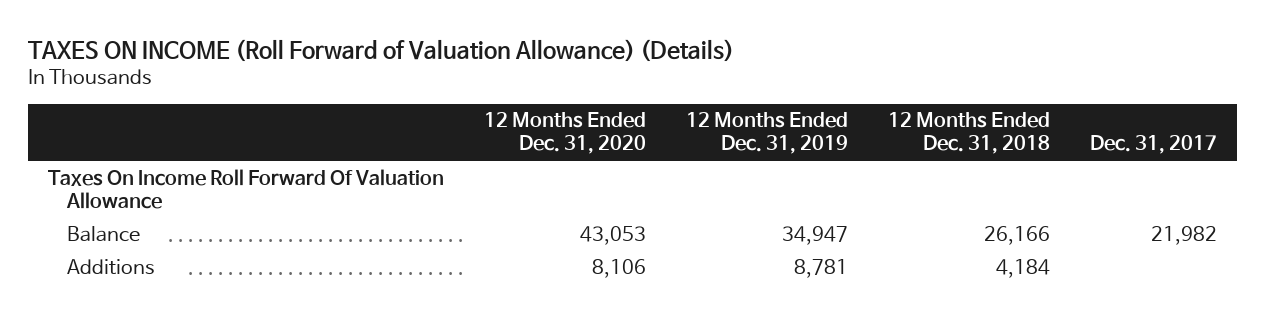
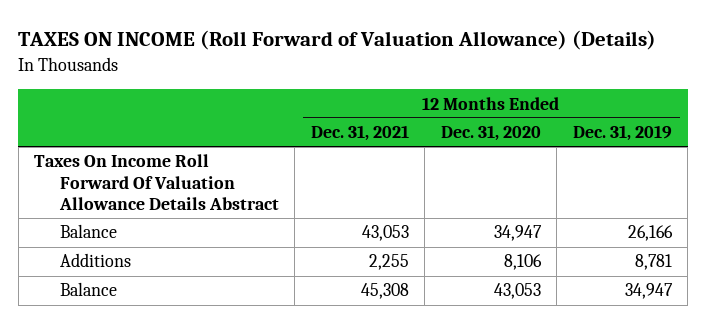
- | 12 Months Ended Dec. 31, 2020 | 12 Months Ended Dec. 31, 2019 | 12 Months Ended Dec. 31, 2018 | Dec. 31, 2017
+ | 12 Months Ended Dec. 31, 2021 | 12 Months Ended Dec. 31, 2020 | 12 Months Ended Dec. 31, 2019
- Taxes On Income Roll Forward Of Valuation Allowance
+ Taxes On Income Roll Forward Of Valuation Allowance Details Abstract
+ Balance | 43,053 | 34,947 | 26,166
moved down: Balance | 45,308 | 43,053 | 34,947

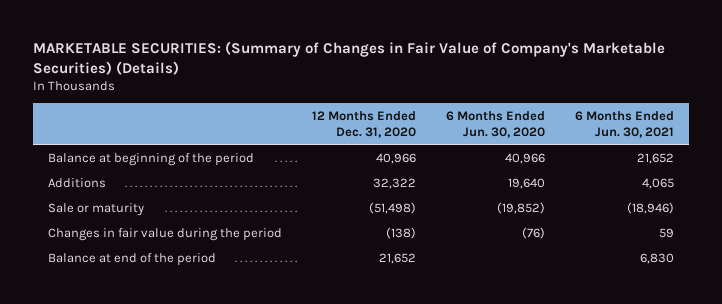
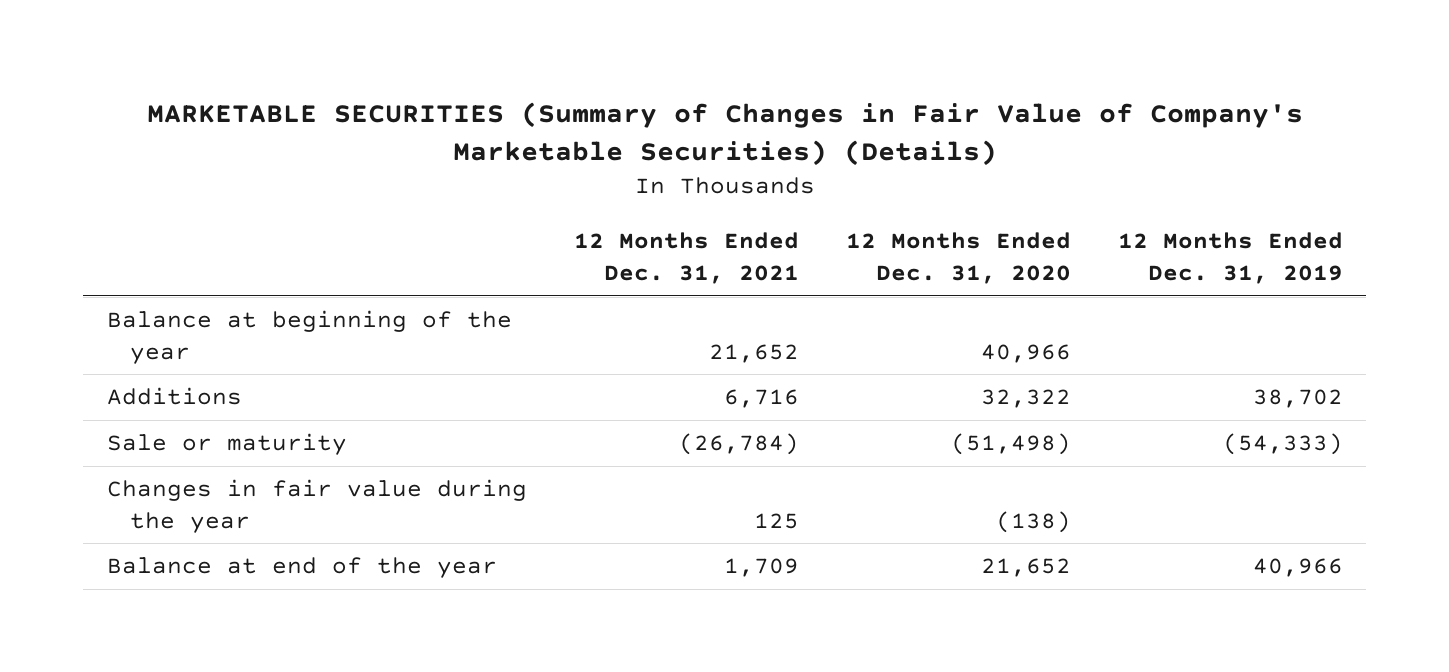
- MARKETABLE SECURITIES: (Summary of Changes in Fair Value of Company's Marketable Securities) (Details)
+ MARKETABLE SECURITIES (Summary of Changes in Fair Value of Company's Marketable Securities) (Details)
- | 12 Months Ended Dec. 31, 2020 | 6 Months Ended Jun. 30, 2020 | 6 Months Ended Jun. 30, 2021
+ | 12 Months Ended Dec. 31, 2021 | 12 Months Ended Dec. 31, 2020 | 12 Months Ended Dec. 31, 2019
- Balance at beginning of the period | 40,966 | 40,966 | 21,652
+ Balance at beginning of the year | 21,652 | 40,966 |
- Changes in fair value during the period | (138) | (76) | 59
- Balance at end of the period | 21,652 | | 6,830
+ Changes in fair value during the year | 125 | (138) |
+ Balance at end of the year | 1,709 | 21,652 | 40,966

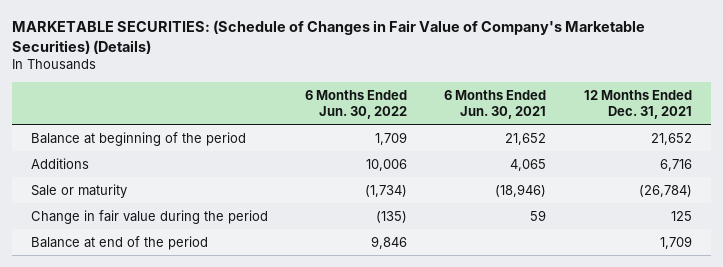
- MARKETABLE SECURITIES (Summary of Changes in Fair Value of Company's Marketable Securities) (Details)
+ MARKETABLE SECURITIES: (Schedule of Changes in Fair Value of Company's Marketable Securities) (Details)
- | 12 Months Ended Dec. 31, 2021 | 12 Months Ended Dec. 31, 2020 | 12 Months Ended Dec. 31, 2019
+ | 6 Months Ended Jun. 30, 2022 | 6 Months Ended Jun. 30, 2021 | 12 Months Ended Dec. 31, 2021
- Balance at beginning of the year | 21,652 | 40,966 |
+ Balance at beginning of the period | 1,709 | 21,652 | 21,652
- Changes in fair value during the year | 125 | (138) |
- Balance at end of the year | 1,709 | 21,652 | 40,966
+ Change in fair value during the period | (135) | 59 | 125
+ Balance at end of the period | 9,846 | | 1,709

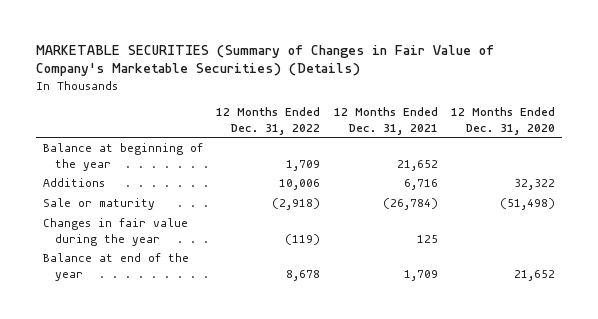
- MARKETABLE SECURITIES: (Schedule of Changes in Fair Value of Company's Marketable Securities) (Details)
+ MARKETABLE SECURITIES (Summary of Changes in Fair Value of Company's Marketable Securities) (Details)
- | 6 Months Ended Jun. 30, 2022 | 6 Months Ended Jun. 30, 2021 | 12 Months Ended Dec. 31, 2021
+ | 12 Months Ended Dec. 31, 2022 | 12 Months Ended Dec. 31, 2021 | 12 Months Ended Dec. 31, 2020
- Balance at beginning of the period | 1,709 | 21,652 | 21,652
+ Balance at beginning of the year | 1,709 | 21,652 |
- Change in fair value during the period | (135) | 59 | 125
- Balance at end of the period | 9,846 | | 1,709
+ Changes in fair value during the year | (119) | 125 |
+ Balance at end of the year | 8,678 | 1,709 | 21,652

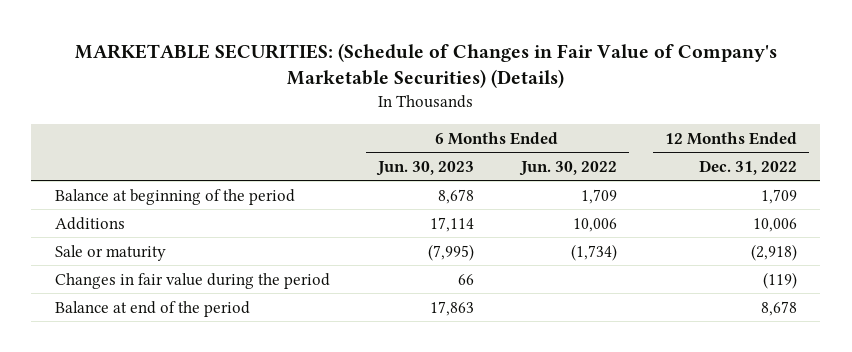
- MARKETABLE SECURITIES (Summary of Changes in Fair Value of Company's Marketable Securities) (Details)
+ MARKETABLE SECURITIES: (Schedule of Changes in Fair Value of Company's Marketable Securities) (Details)
- | 12 Months Ended Dec. 31, 2022 | 12 Months Ended Dec. 31, 2021 | 12 Months Ended Dec. 31, 2020
+ | 6 Months Ended Jun. 30, 2023 | 6 Months Ended Jun. 30, 2022 | 12 Months Ended Dec. 31, 2022
- Balance at beginning of the year | 1,709 | 21,652 |
+ Balance at beginning of the period | 8,678 | 1,709 | 1,709
- Changes in fair value during the year | (119) | 125 |
- Balance at end of the year | 8,678 | 1,709 | 21,652
+ Changes in fair value during the period | 66 | | (119)
+ Balance at end of the period | 17,863 | | 8,678

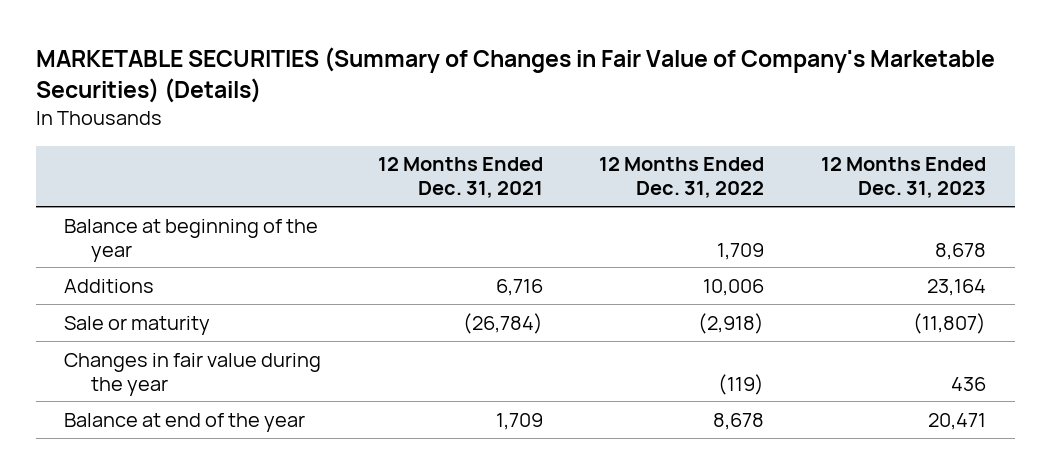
- MARKETABLE SECURITIES: (Schedule of Changes in Fair Value of Company's Marketable Securities) (Details)
+ MARKETABLE SECURITIES (Summary of Changes in Fair Value of Company's Marketable Securities) (Details)
- | 6 Months Ended Jun. 30, 2023 | 6 Months Ended Jun. 30, 2022 | 12 Months Ended Dec. 31, 2022
+ | 12 Months Ended Dec. 31, 2021 | 12 Months Ended Dec. 31, 2022 | 12 Months Ended Dec. 31, 2023
- Balance at beginning of the period | 8,678 | 1,709 | 1,709
+ Balance at beginning of the year | | 1,709 | 8,678
- Changes in fair value during the period | 66 | | (119)
- Balance at end of the period | 17,863 | | 8,678
+ Changes in fair value during the year | | (119) | 436
+ Balance at end of the year | 1,709 | 8,678 | 20,471

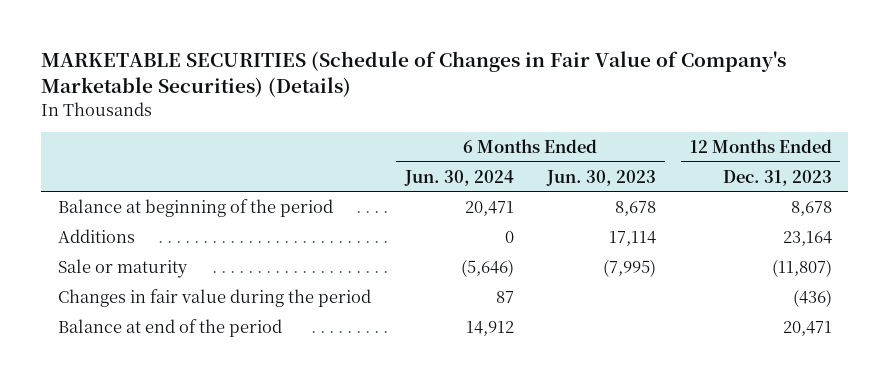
- MARKETABLE SECURITIES (Summary of Changes in Fair Value of Company's Marketable Securities) (Details)
+ MARKETABLE SECURITIES (Schedule of Changes in Fair Value of Company's Marketable Securities) (Details)
- | 12 Months Ended Dec. 31, 2021 | 12 Months Ended Dec. 31, 2022 | 12 Months Ended Dec. 31, 2023
+ | 6 Months Ended Jun. 30, 2024 | 6 Months Ended Jun. 30, 2023 | 12 Months Ended Dec. 31, 2023
- Balance at beginning of the year | | 1,709 | 8,678
+ Balance at beginning of the period | 20,471 | 8,678 | 8,678
- Changes in fair value during the year | | (119) | 436
- Balance at end of the year | 1,709 | 8,678 | 20,471
+ Changes in fair value during the period | 87 | | (436)
+ Balance at end of the period | 14,912 | | 20,471

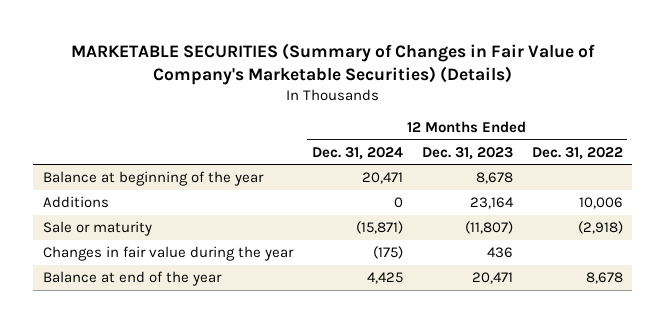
- MARKETABLE SECURITIES (Schedule of Changes in Fair Value of Company's Marketable Securities) (Details)
+ MARKETABLE SECURITIES (Summary of Changes in Fair Value of Company's Marketable Securities) (Details)
- | 6 Months Ended Jun. 30, 2024 | 6 Months Ended Jun. 30, 2023 | 12 Months Ended Dec. 31, 2023
+ | 12 Months Ended Dec. 31, 2024 | 12 Months Ended Dec. 31, 2023 | 12 Months Ended Dec. 31, 2022
- Balance at beginning of the period | 20,471 | 8,678 | 8,678
+ Balance at beginning of the year | 20,471 | 8,678 |
- Changes in fair value during the period | 87 | | (436)
- Balance at end of the period | 14,912 | | 20,471
+ Changes in fair value during the year | (175) | 436 |
+ Balance at end of the year | 4,425 | 20,471 | 8,678

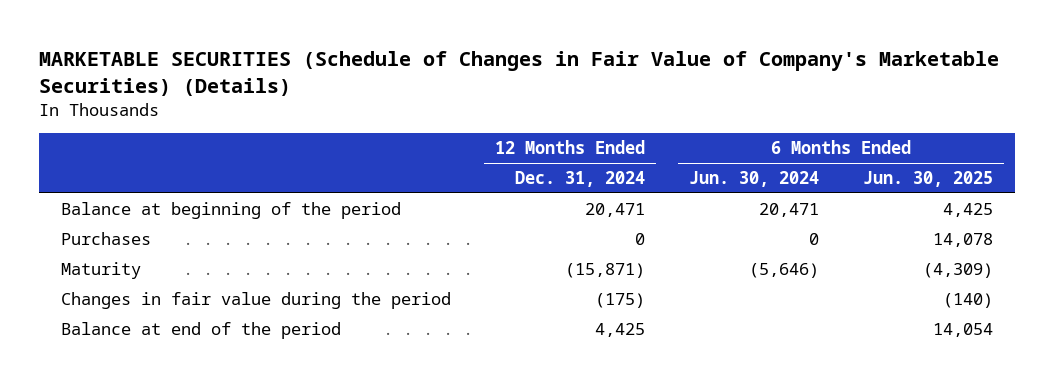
- MARKETABLE SECURITIES (Summary of Changes in Fair Value of Company's Marketable Securities) (Details)
+ MARKETABLE SECURITIES (Schedule of Changes in Fair Value of Company's Marketable Securities) (Details)
- | 12 Months Ended Dec. 31, 2024 | 12 Months Ended Dec. 31, 2023 | 12 Months Ended Dec. 31, 2022
+ | 12 Months Ended Dec. 31, 2024 | 6 Months Ended Jun. 30, 2024 | 6 Months Ended Jun. 30, 2025
- Balance at beginning of the year | 20,471 | 8,678 |
- Additions | 0 | 23,164 | 10,006
- Sale or maturity | (15,871) | (11,807) | (2,918)
- Changes in fair value during the year | (175) | 436 |
- Balance at end of the year | 4,425 | 20,471 | 8,678
+ Balance at beginning of the period | 20,471 | 20,471 | 4,425
+ Purchases | 0 | 0 | 14,078
+ Maturity | (15,871) | (5,646) | (4,309)
+ Changes in fair value during the period | (175) | | (140)
+ Balance at end of the period | 4,425 | | 14,054

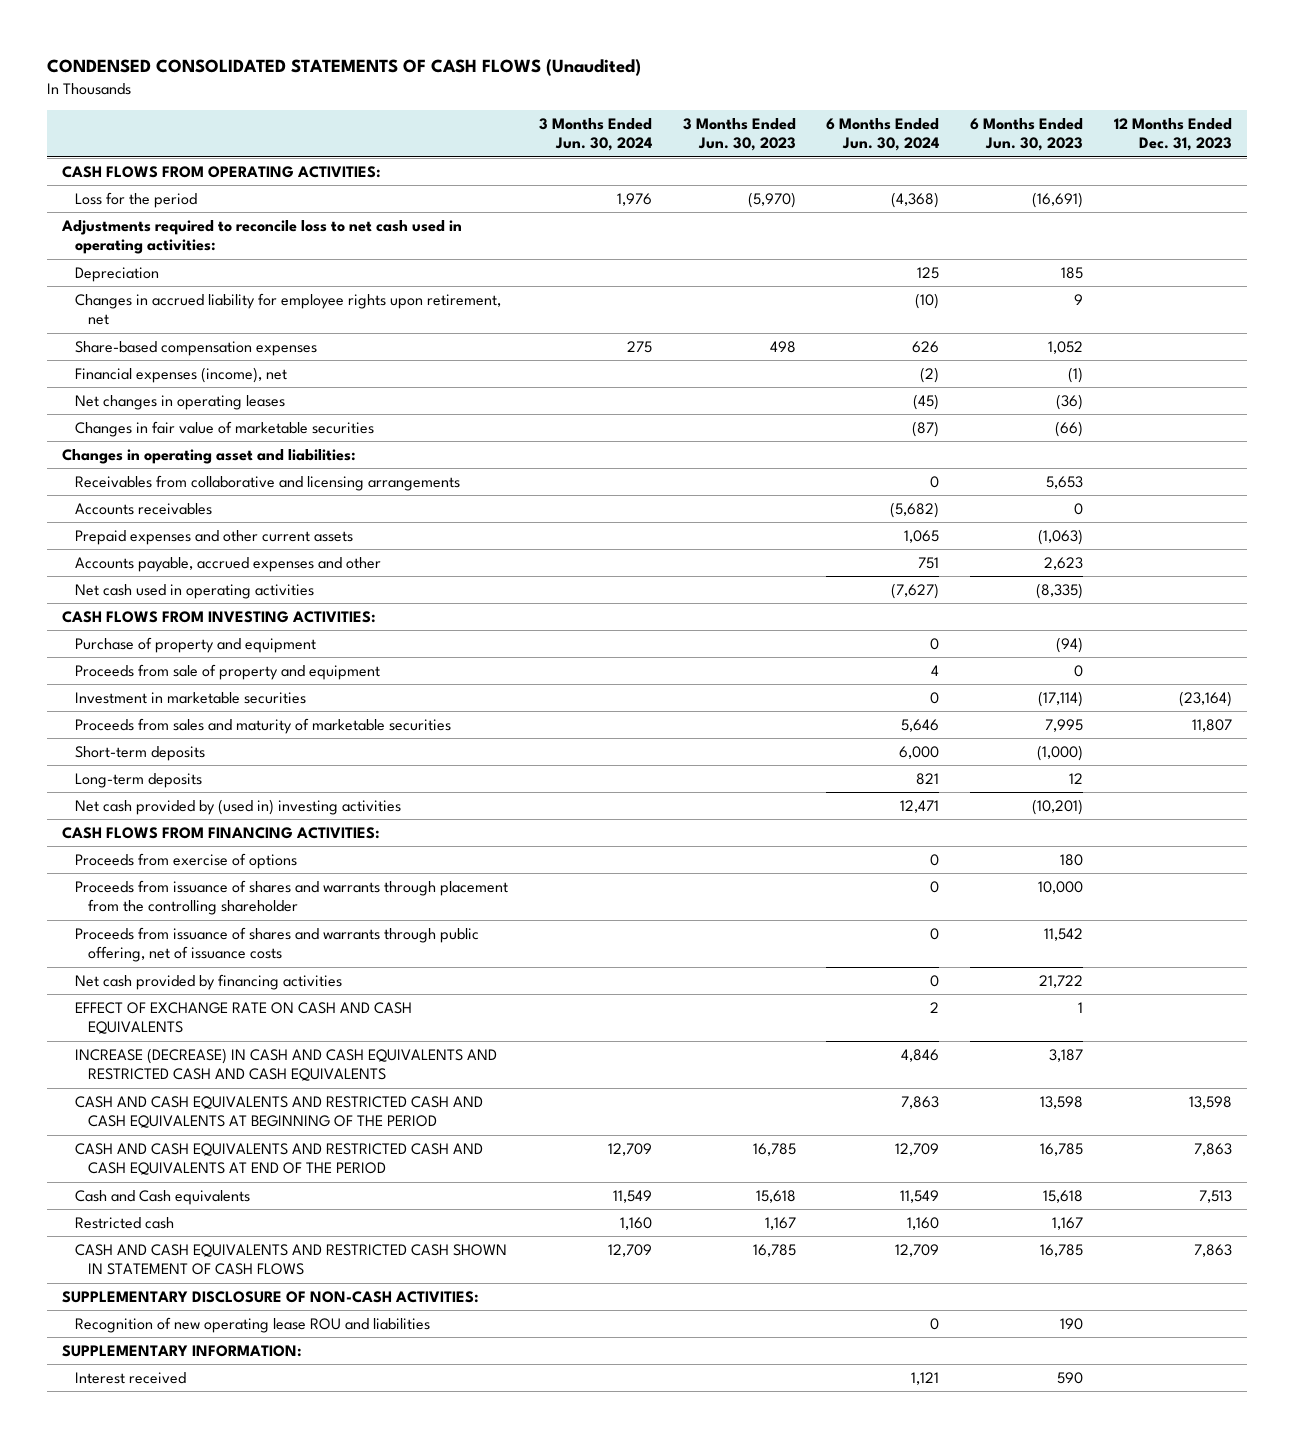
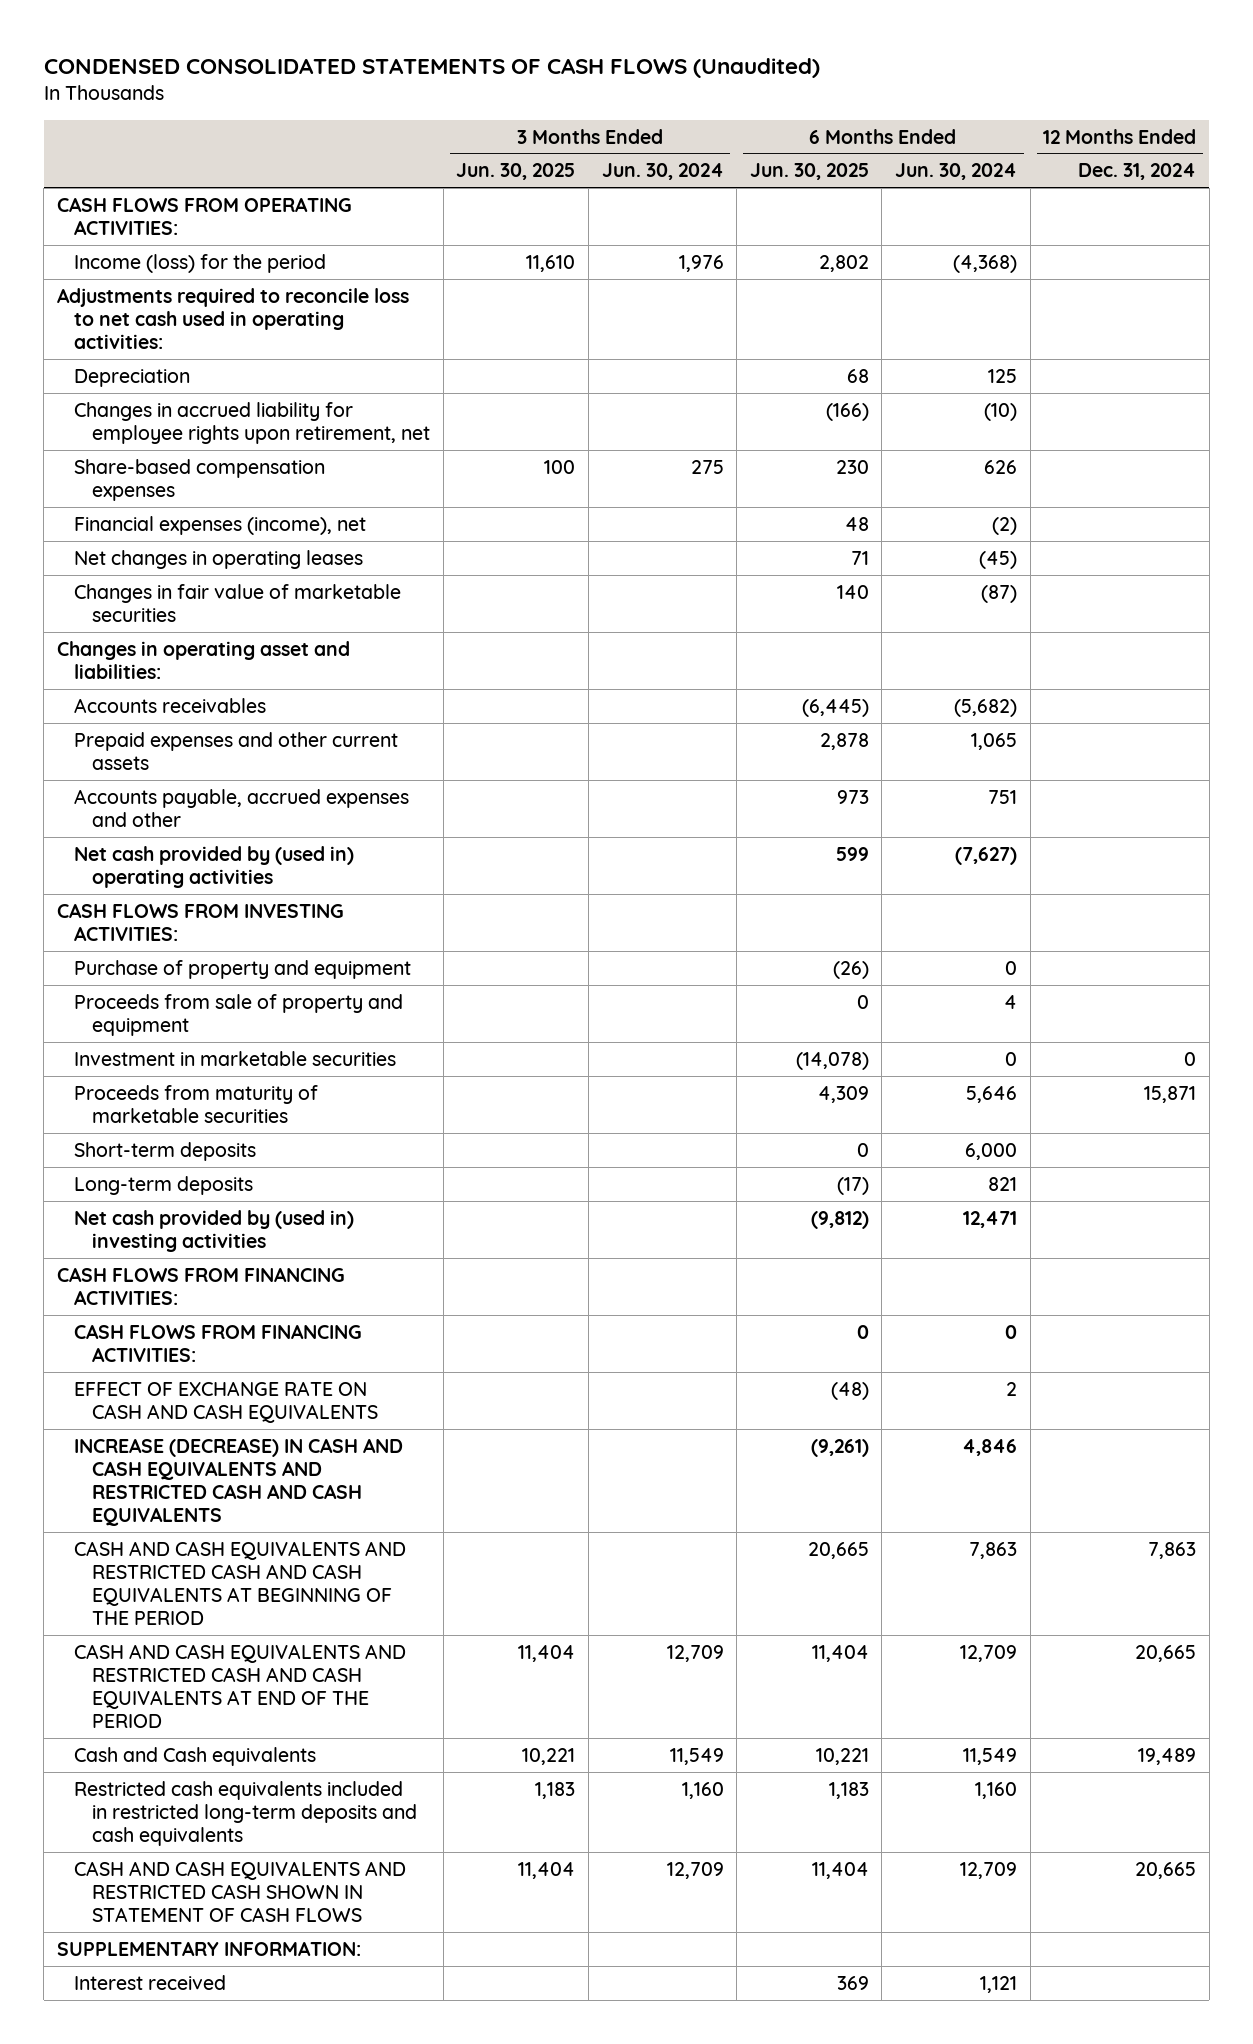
- | 3 Months Ended Jun. 30, 2024 | 3 Months Ended Jun. 30, 2023 | 6 Months Ended Jun. 30, 2024 | 6 Months Ended Jun. 30, 2023 | 12 Months Ended Dec. 31, 2023
+ | 3 Months Ended Jun. 30, 2025 | 3 Months Ended Jun. 30, 2024 | 6 Months Ended Jun. 30, 2025 | 6 Months Ended Jun. 30, 2024 | 12 Months Ended Dec. 31, 2024
- Loss for the period | 1,976 | (5,970) | (4,368) | (16,691) |
+ Income (loss) for the period | 11,610 | 1,976 | 2,802 | (4,368) |
- Receivables from collaborative and licensing arrangements | | | 0 | 5,653 |
- Net cash used in operating activities | | | (7,627) | (8,335) |
+ Net cash provided by (used in) operating activities | | | 599 | (7,627) |
- Proceeds from sales and maturity of marketable securities | | | 5,646 | 7,995 | 11,807
+ Proceeds from maturity of marketable securities | | | 4,309 | 5,646 | 15,871
- Proceeds from exercise of options | | | 0 | 180 |
- Proceeds from issuance of shares and warrants through placement from the controlling shareholder | | | 0 | 10,000 |
- Proceeds from issuance of shares and warrants through public offering, net of issuance costs | | | 0 | 11,542 |
- Net cash provided by financing activities | | | 0 | 21,722 |
+ CASH FLOWS FROM FINANCING ACTIVITIES: | | | 0 | 0 |
- Restricted cash | 1,160 | 1,167 | 1,160 | 1,167 |
+ Restricted cash equivalents included in restricted long-term deposits and cash equivalents | 1,183 | 1,160 | 1,183 | 1,160 |
- SUPPLEMENTARY DISCLOSURE OF NON-CASH ACTIVITIES:
- Recognition of new operating lease ROU and liabilities | | | 0 | 190 |

